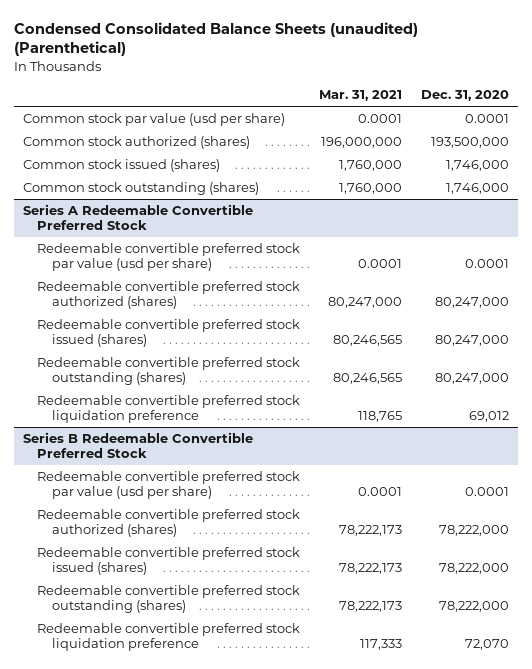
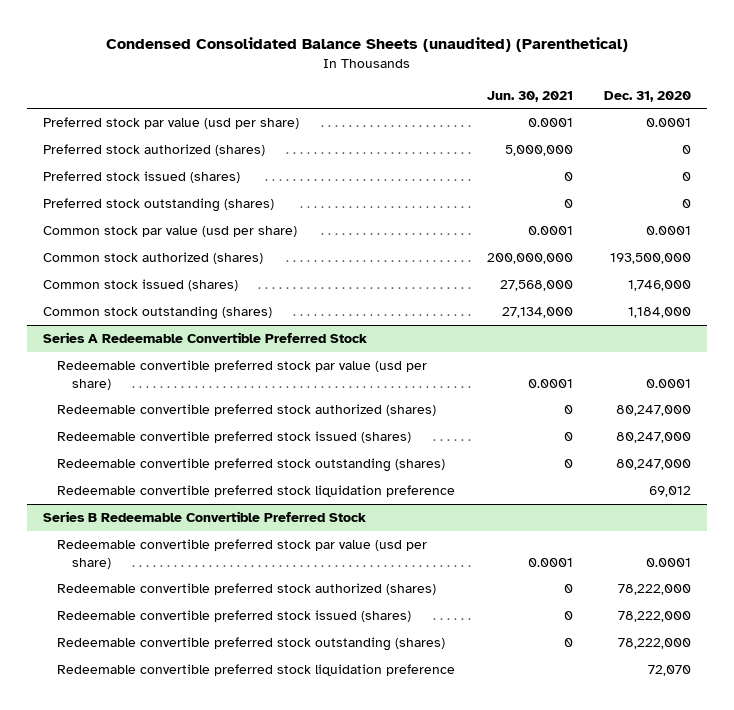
- | Mar. 31, 2021 | Dec. 31, 2020
+ | Jun. 30, 2021 | Dec. 31, 2020
+ Preferred stock par value (usd per share) | 0.0001 | 0.0001
+ Preferred stock authorized (shares) | 5,000,000 | 0
+ Preferred stock issued (shares) | 0 | 0
+ Preferred stock outstanding (shares) | 0 | 0
- Common stock outstanding (shares) | 1,760,000 | 1,746,000
+ Common stock outstanding (shares) | 27,134,000 | 1,184,000

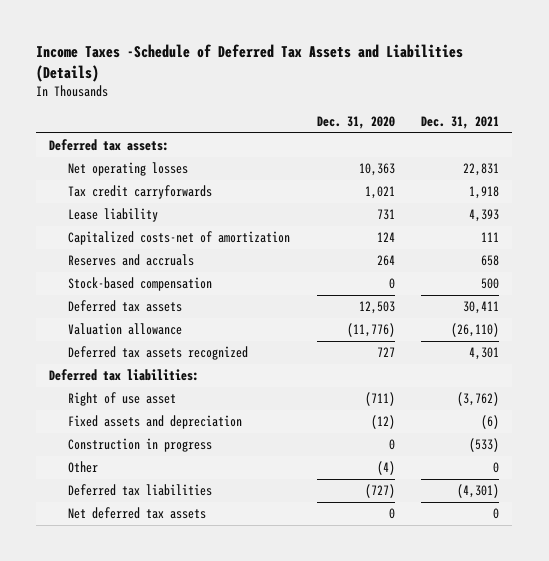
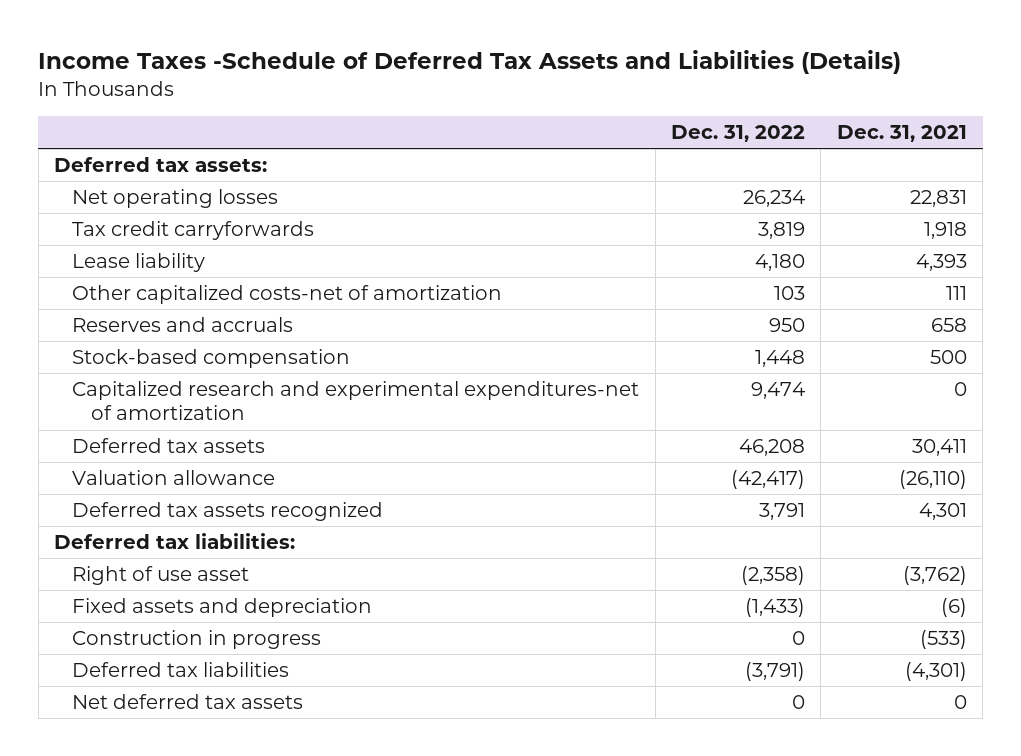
- | Dec. 31, 2020 | Dec. 31, 2021
+ | Dec. 31, 2022 | Dec. 31, 2021
- Capitalized costs-net of amortization | 124 | 111
+ Other capitalized costs-net of amortization | 103 | 111
+ Capitalized research and experimental expenditures-net of amortization | 9,474 | 0
- Other | (4) | 0

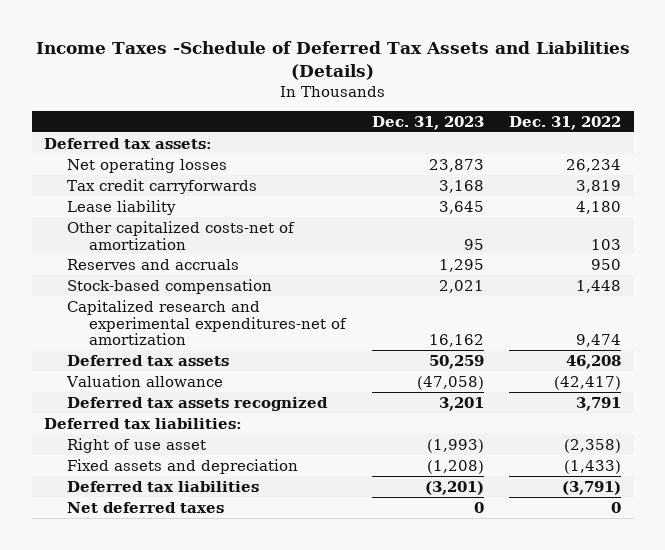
- | Dec. 31, 2022 | Dec. 31, 2021
+ | Dec. 31, 2023 | Dec. 31, 2022
- Construction in progress | 0 | (533)
- Net deferred tax assets | 0 | 0
+ Net deferred taxes | 0 | 0

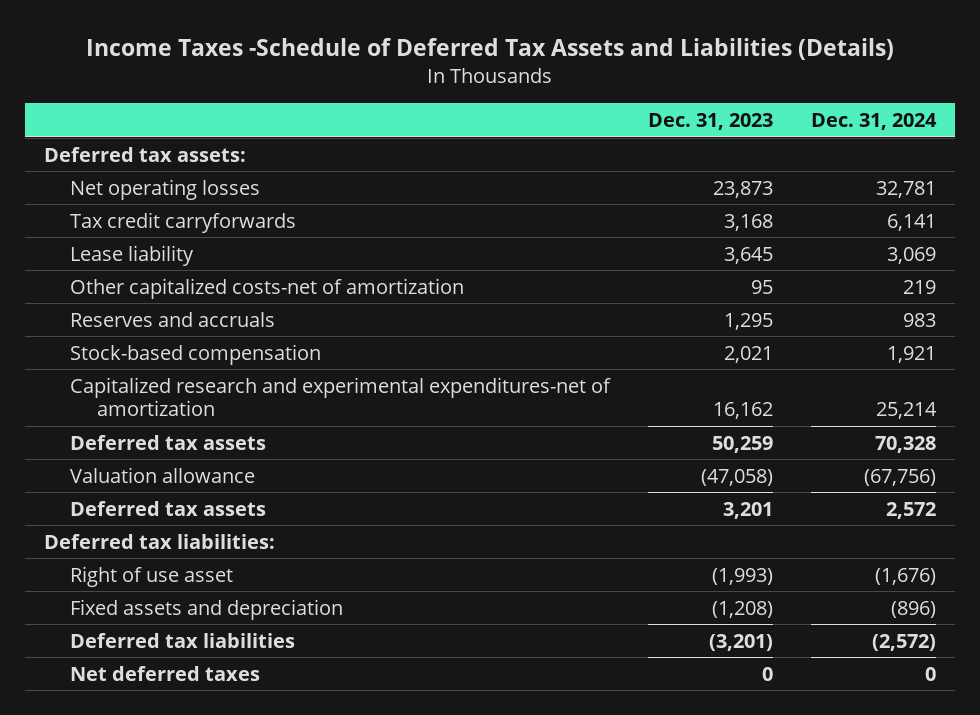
- | Dec. 31, 2023 | Dec. 31, 2022
+ | Dec. 31, 2023 | Dec. 31, 2024
- Deferred tax assets recognized | 3,201 | 3,791
+ Deferred tax assets | 3,201 | 2,572

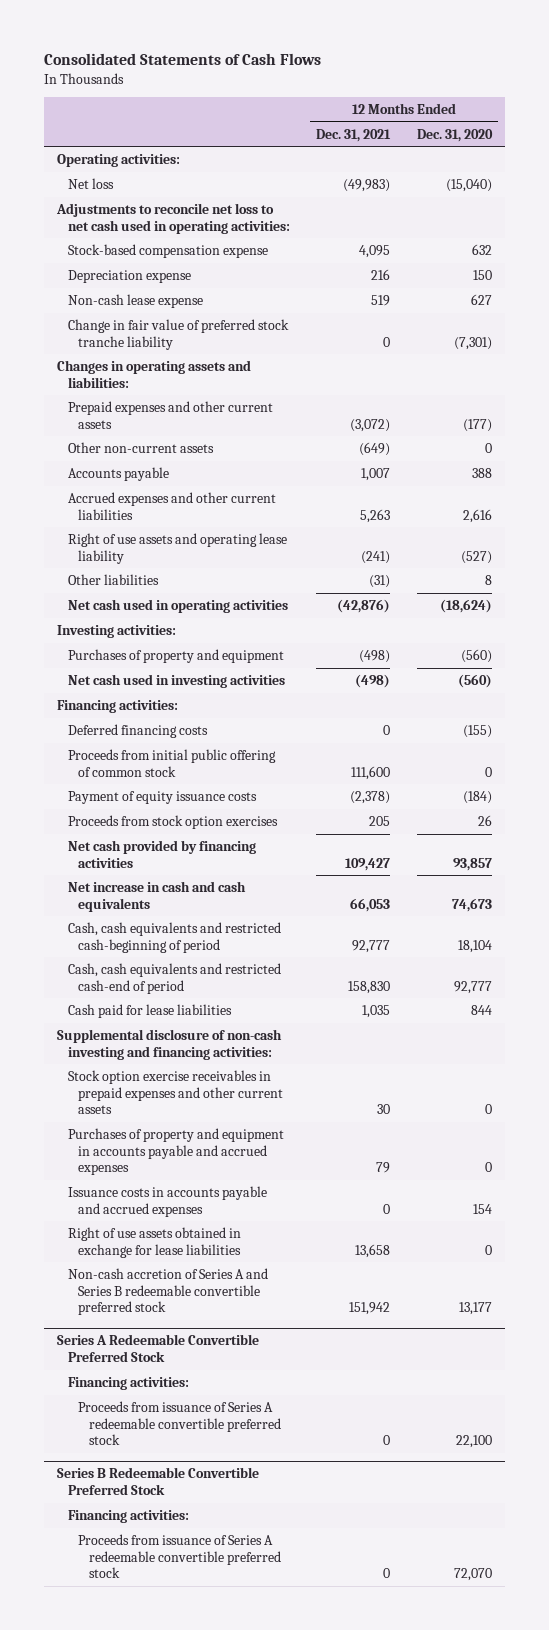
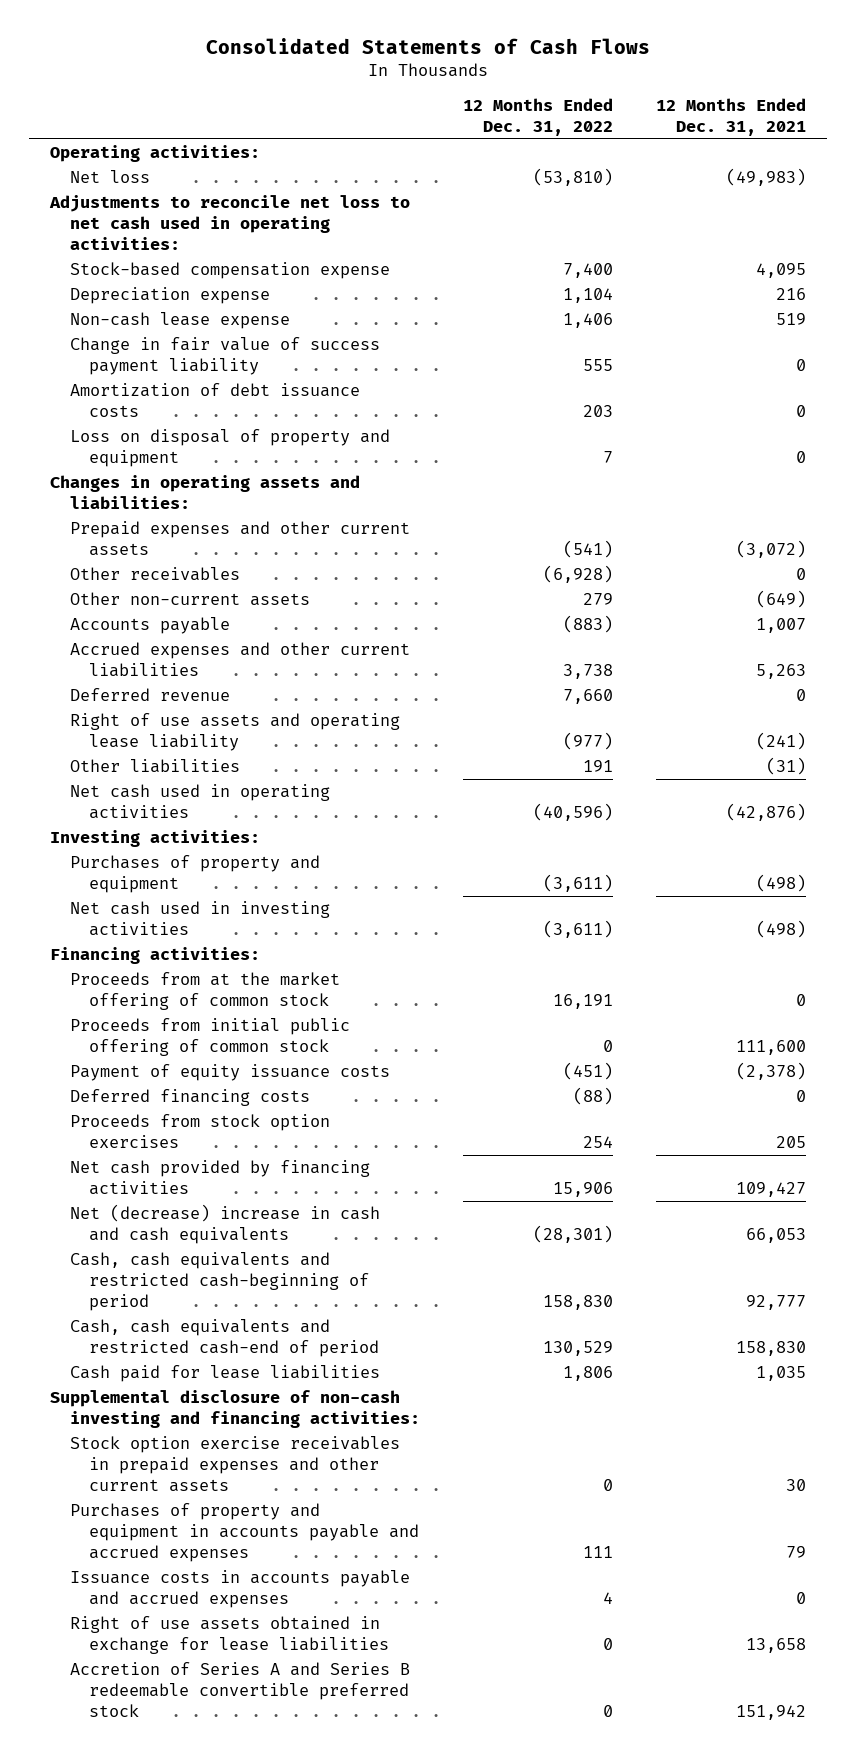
- | 12 Months Ended Dec. 31, 2021 | 12 Months Ended Dec. 31, 2020
+ | 12 Months Ended Dec. 31, 2022 | 12 Months Ended Dec. 31, 2021
- Change in fair value of preferred stock tranche liability | 0 | (7,301)
+ Change in fair value of success payment liability | 555 | 0
+ Amortization of debt issuance costs | 203 | 0
+ Loss on disposal of property and equipment | 7 | 0
+ Other receivables | (6,928) | 0
+ Deferred revenue | 7,660 | 0
+ Proceeds from at the market offering of common stock | 16,191 | 0
moved down: Deferred financing costs | (88) | 0
- Net increase in cash and cash equivalents | 66,053 | 74,673
+ Net (decrease) increase in cash and cash equivalents | (28,301) | 66,053
- Non-cash accretion of Series A and Series B redeemable convertible preferred stock | 151,942 | 13,177
- Series A Redeemable Convertible Preferred Stock
- Financing activities:
- Proceeds from issuance of Series A redeemable convertible preferred stock | 0 | 22,100
- Series B Redeemable Convertible Preferred Stock
- Financing activities:
- Proceeds from issuance of Series A redeemable convertible preferred stock | 0 | 72,070
+ Accretion of Series A and Series B redeemable convertible preferred stock | 0 | 151,942

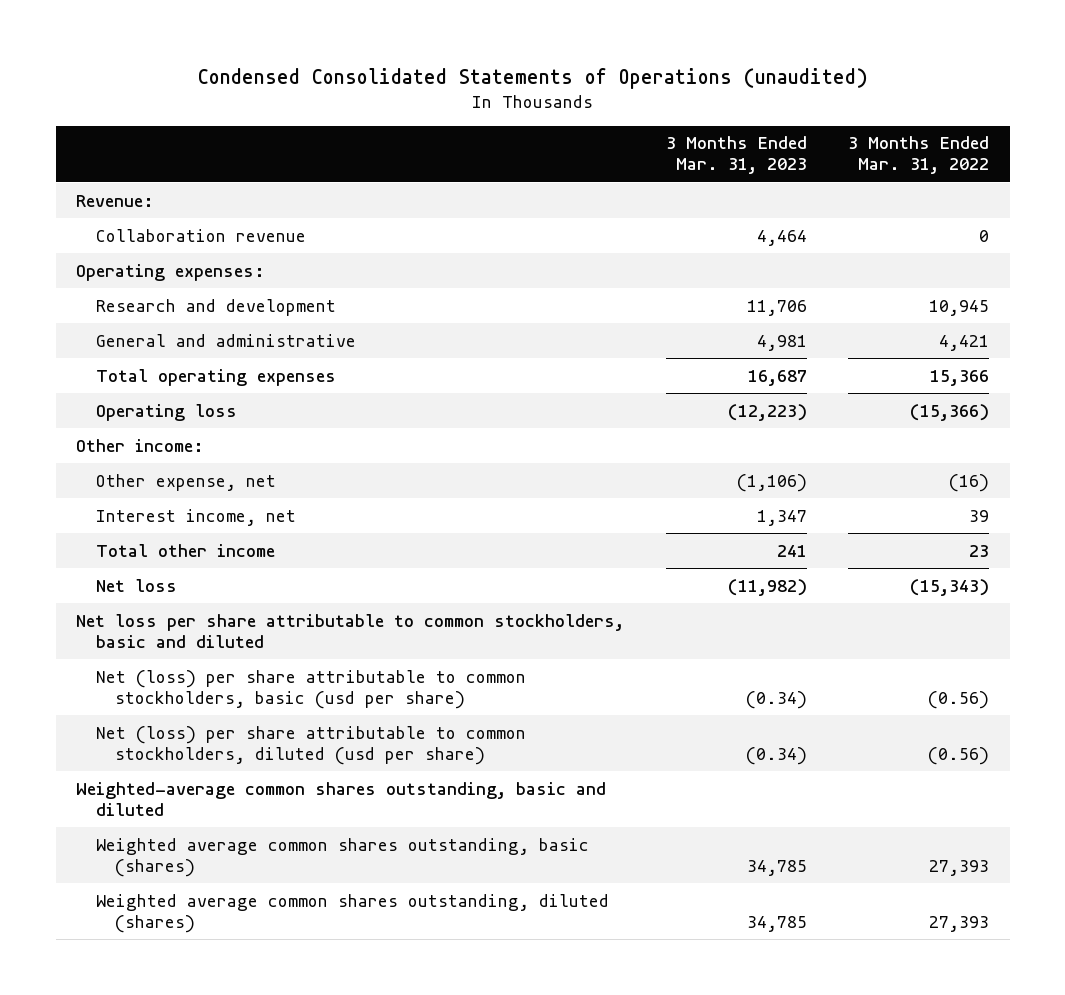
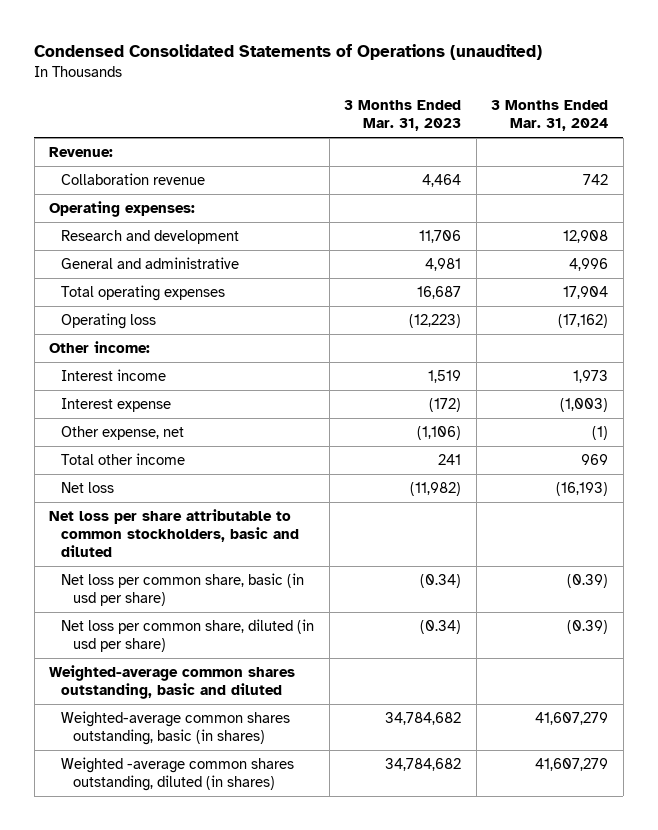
- | 3 Months Ended Mar. 31, 2023 | 3 Months Ended Mar. 31, 2022
+ | 3 Months Ended Mar. 31, 2023 | 3 Months Ended Mar. 31, 2024
+ Interest income | 1,519 | 1,973
+ Interest expense | (172) | (1,003)
- Interest income, net | 1,347 | 39
- Net (loss) per share attributable to common stockholders, basic (usd per share) | (0.34) | (0.56)
- Net (loss) per share attributable to common stockholders, diluted (usd per share) | (0.34) | (0.56)
+ Net loss per common share, basic (in usd per share) | (0.34) | (0.39)
+ Net loss per common share, diluted (in usd per share) | (0.34) | (0.39)
- Weighted average common shares outstanding, basic (shares) | 34,785 | 27,393
- Weighted average common shares outstanding, diluted (shares) | 34,785 | 27,393
+ Weighted-average common shares outstanding, basic (in shares) | 34,784,682 | 41,607,279
+ Weighted -average common shares outstanding, diluted (in shares) | 34,784,682 | 41,607,279

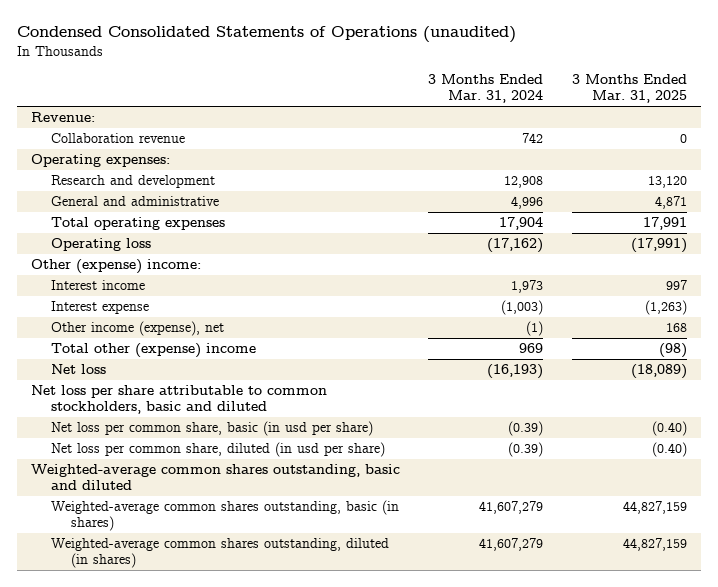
- | 3 Months Ended Mar. 31, 2023 | 3 Months Ended Mar. 31, 2024
+ | 3 Months Ended Mar. 31, 2024 | 3 Months Ended Mar. 31, 2025
- Other income:
+ Other (expense) income:
- Other expense, net | (1,106) | (1)
- Total other income | 241 | 969
+ Other income (expense), net | (1) | 168
+ Total other (expense) income | 969 | (98)
- Weighted -average common shares outstanding, diluted (in shares) | 34,784,682 | 41,607,279
+ Weighted-average common shares outstanding, diluted (in shares) | 41,607,279 | 44,827,159

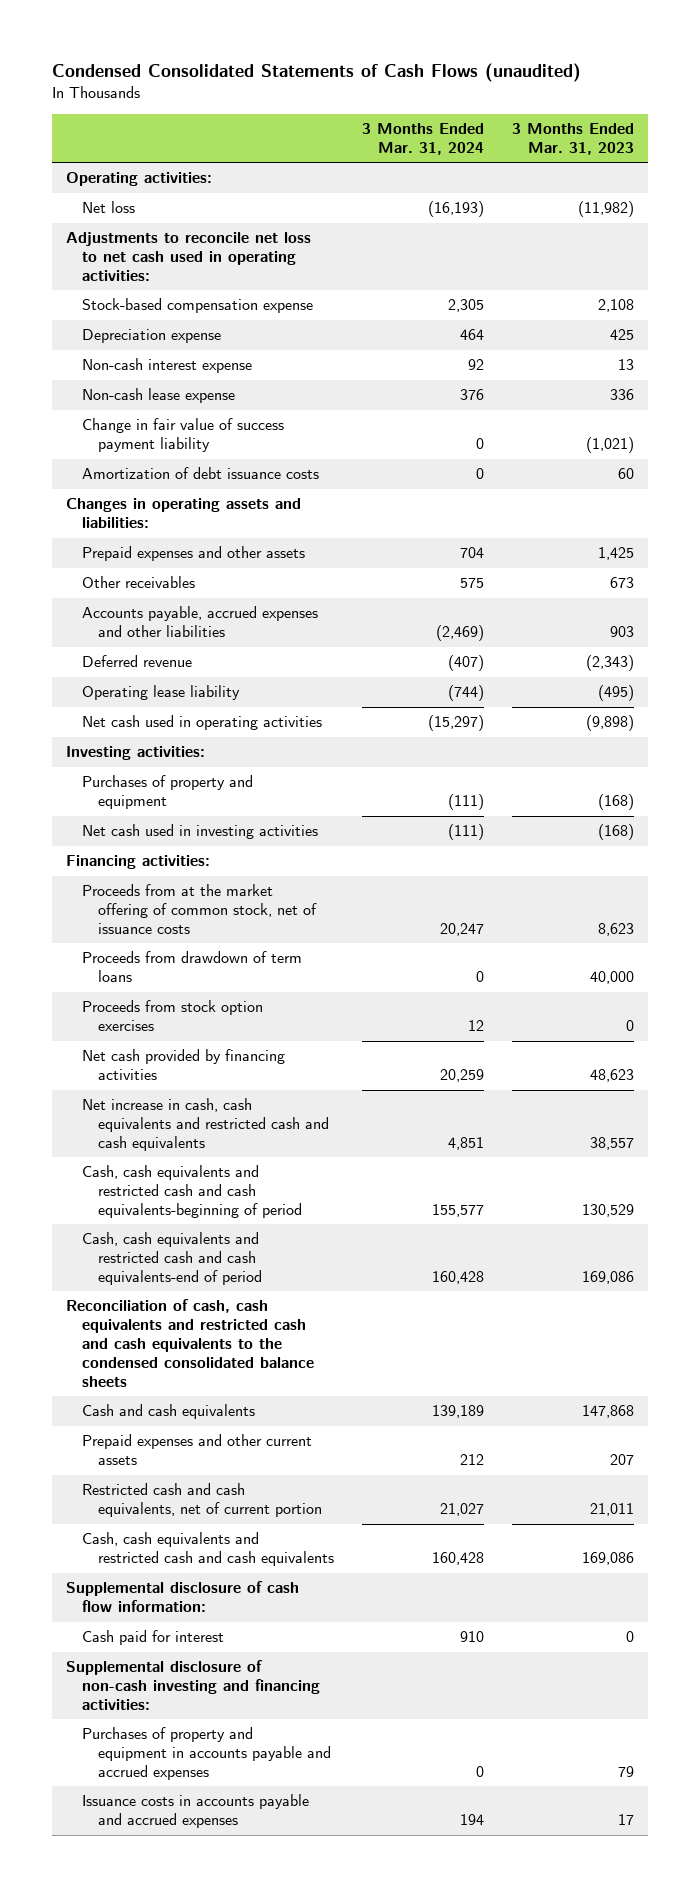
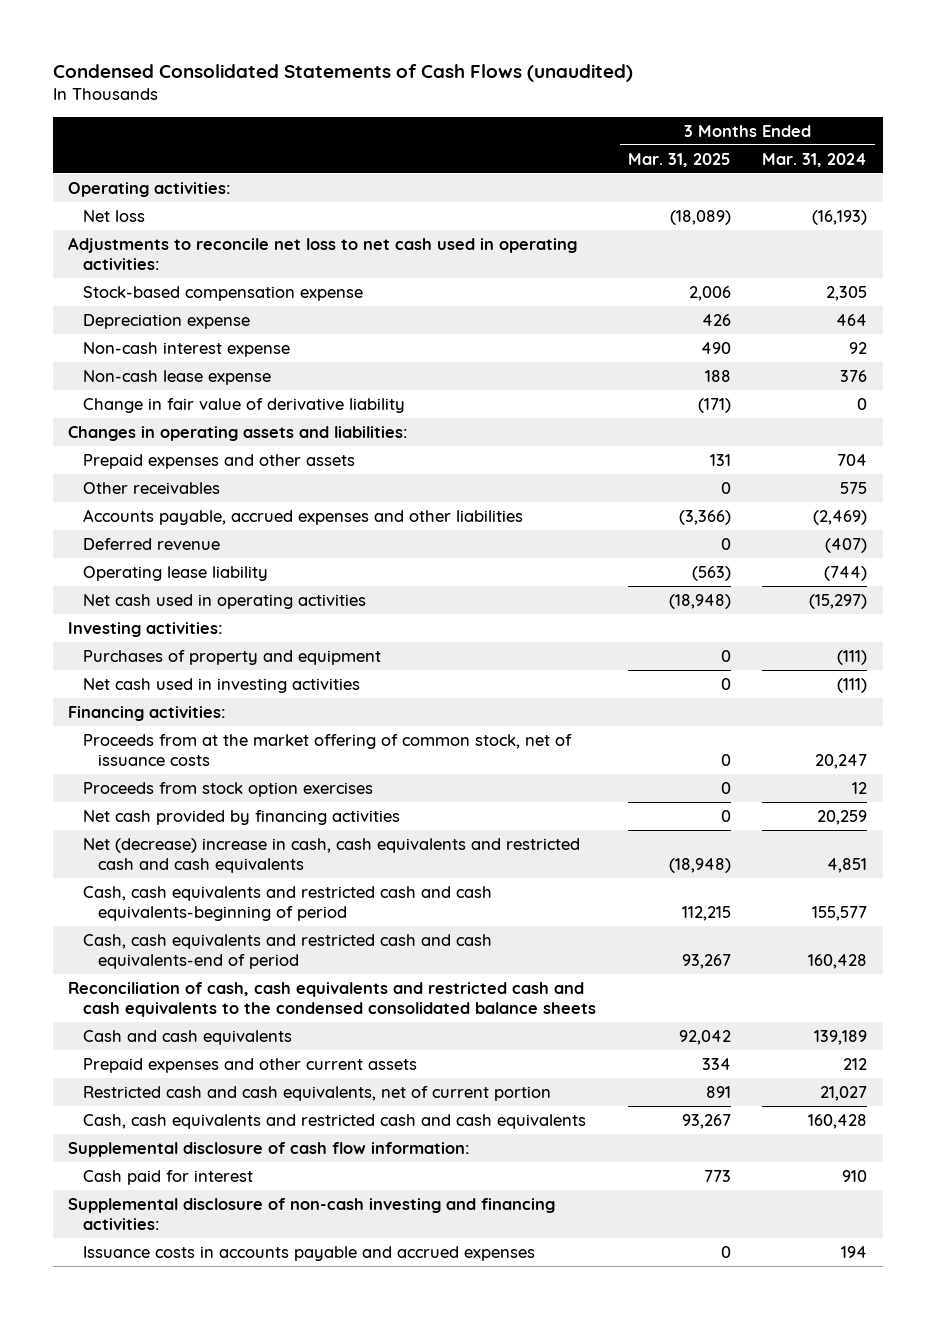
- | 3 Months Ended Mar. 31, 2024 | 3 Months Ended Mar. 31, 2023
+ | 3 Months Ended Mar. 31, 2025 | 3 Months Ended Mar. 31, 2024
- Change in fair value of success payment liability | 0 | (1,021)
- Amortization of debt issuance costs | 0 | 60
+ Change in fair value of derivative liability | (171) | 0
- Proceeds from drawdown of term loans | 0 | 40,000
- Net increase in cash, cash equivalents and restricted cash and cash equivalents | 4,851 | 38,557
+ Net (decrease) increase in cash, cash equivalents and restricted cash and cash equivalents | (18,948) | 4,851
- Purchases of property and equipment in accounts payable and accrued expenses | 0 | 79

